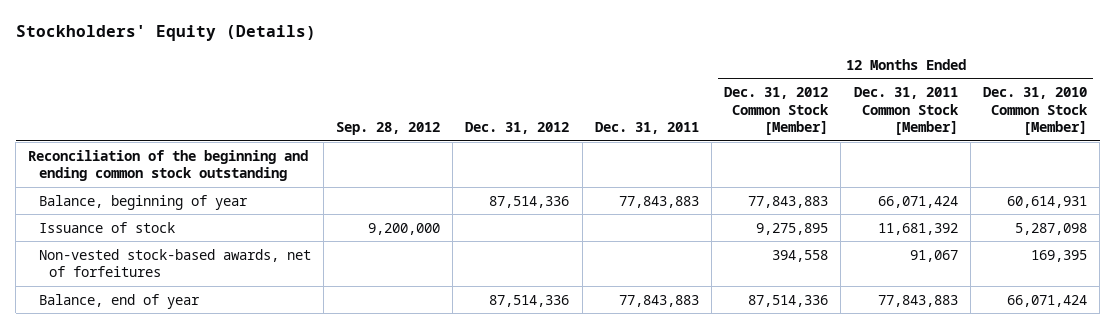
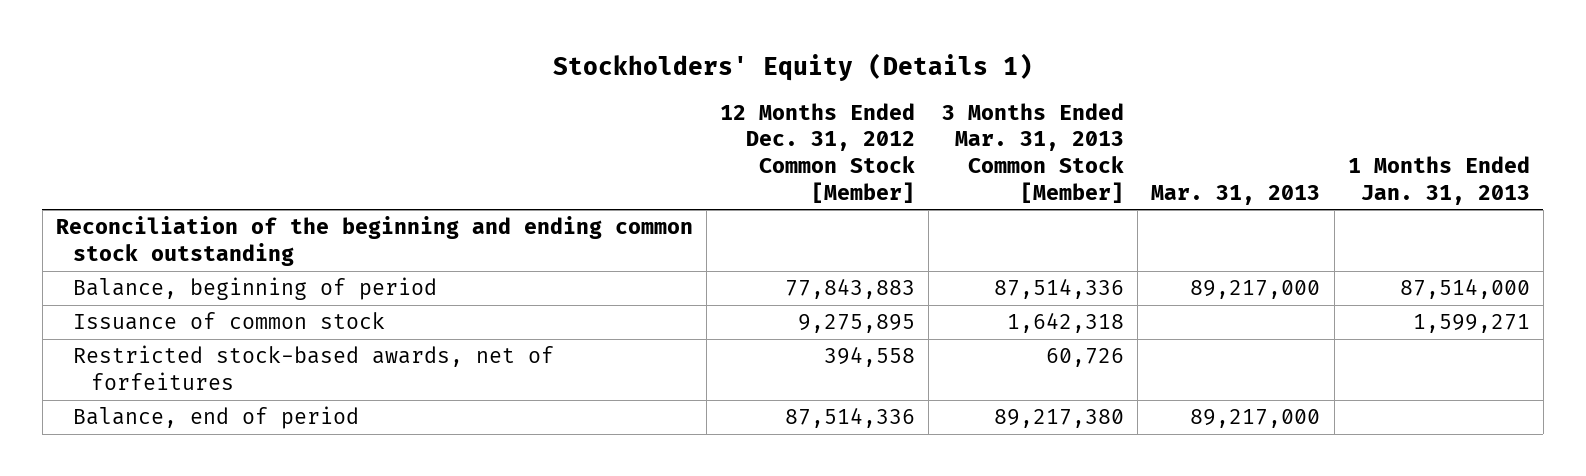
- Stockholders' Equity (Details)
+ Stockholders' Equity (Details 1)
- | Sep. 28, 2012 | Dec. 31, 2012 | Dec. 31, 2011 | 12 Months Ended Dec. 31, 2012 Common Stock [Member] | 12 Months Ended Dec. 31, 2011 Common Stock [Member] | 12 Months Ended Dec. 31, 2010 Common Stock [Member]
+ | 12 Months Ended Dec. 31, 2012 Common Stock [Member] | 3 Months Ended Mar. 31, 2013 Common Stock [Member] | Mar. 31, 2013 | 1 Months Ended Jan. 31, 2013
- Balance, beginning of year | | 87,514,336 | 77,843,883 | 77,843,883 | 66,071,424 | 60,614,931
- Issuance of stock | 9,200,000 | | | 9,275,895 | 11,681,392 | 5,287,098
- Non-vested stock-based awards, net of forfeitures | | | | 394,558 | 91,067 | 169,395
- Balance, end of year | | 87,514,336 | 77,843,883 | 87,514,336 | 77,843,883 | 66,071,424
+ Balance, beginning of period | 77,843,883 | 87,514,336 | 89,217,000 | 87,514,000
+ Issuance of common stock | 9,275,895 | 1,642,318 | | 1,599,271
+ Restricted stock-based awards, net of forfeitures | 394,558 | 60,726 | |
+ Balance, end of period | 87,514,336 | 89,217,380 | 89,217,000 |

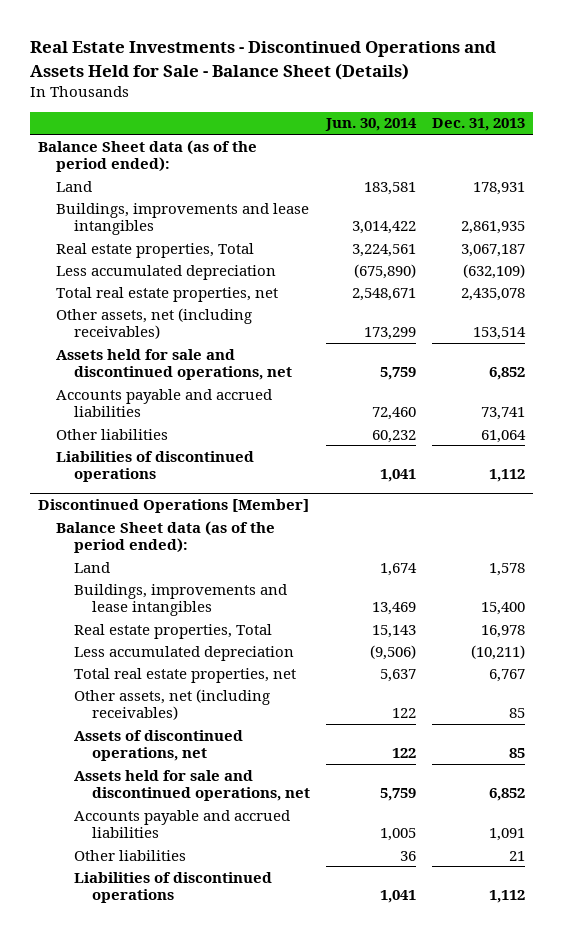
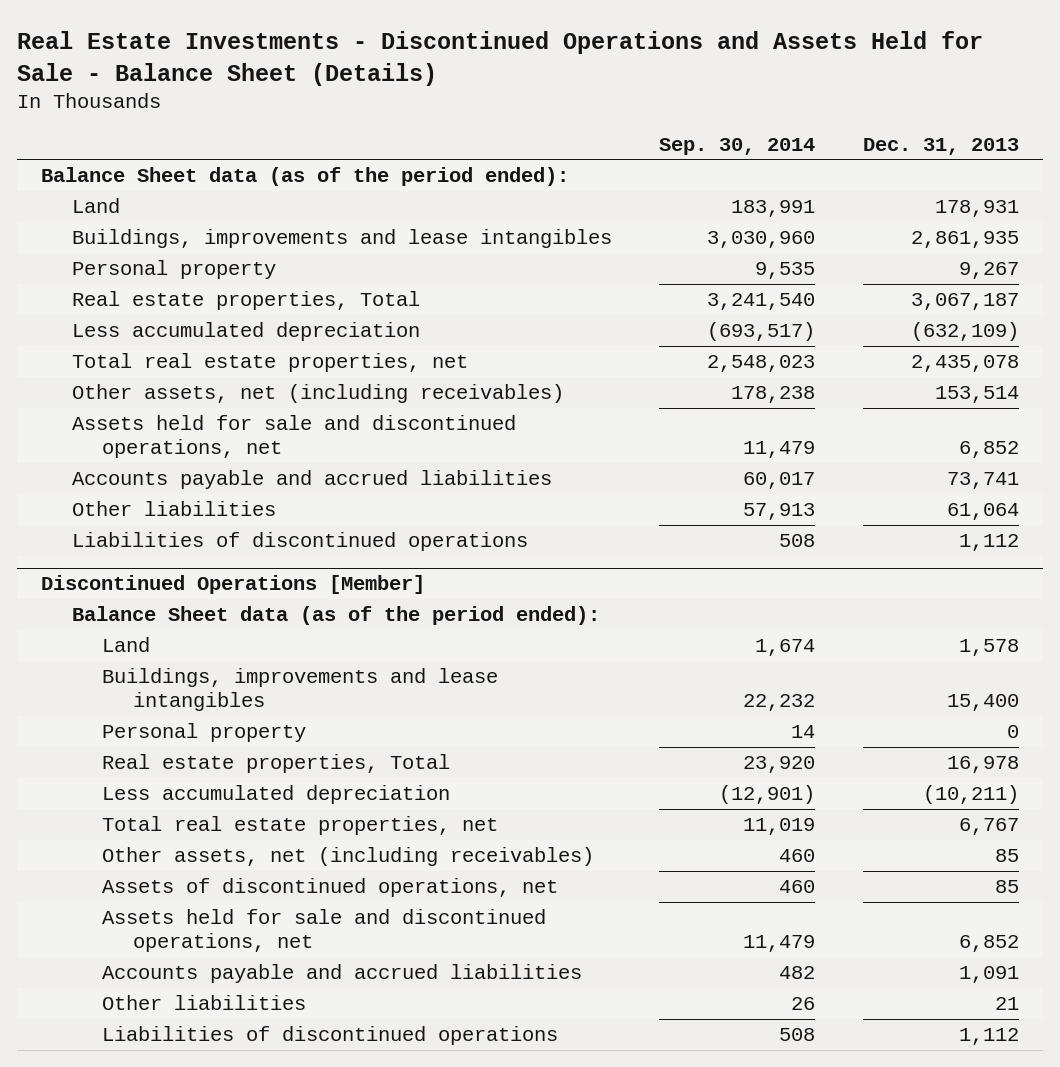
- | Jun. 30, 2014 | Dec. 31, 2013
+ | Sep. 30, 2014 | Dec. 31, 2013
+ Personal property | 9,535 | 9,267
@ Discontinued Operations [Member]
+ Personal property | 14 | 0

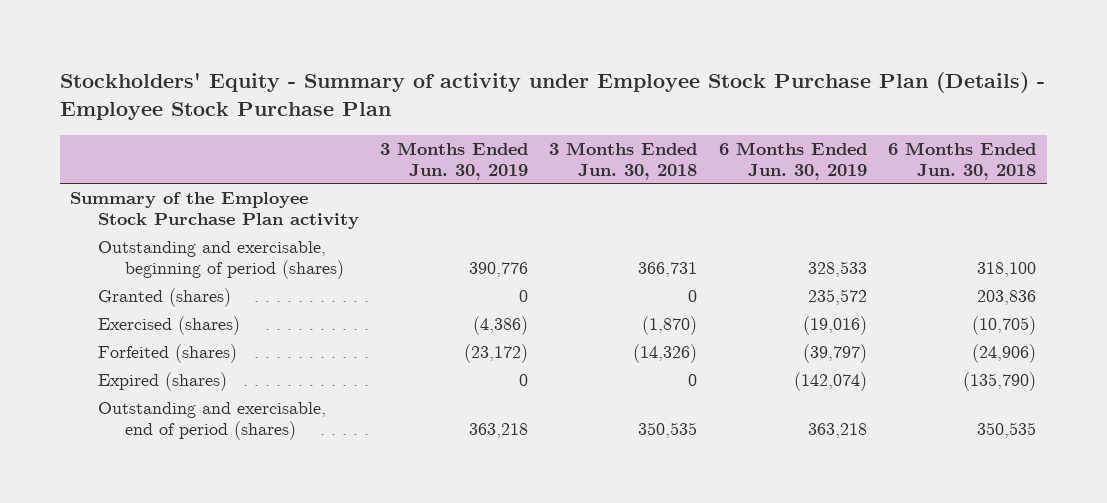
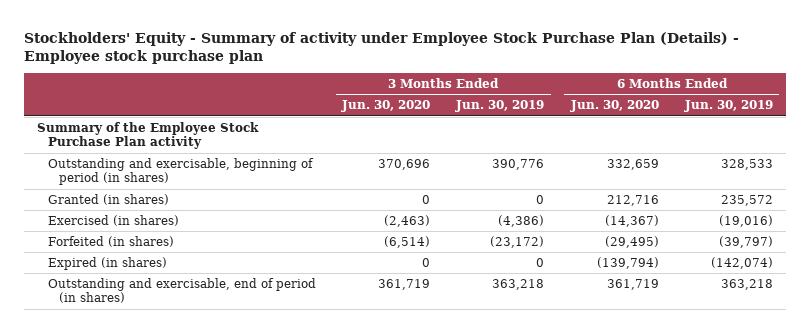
- Stockholders' Equity - Summary of activity under Employee Stock Purchase Plan (Details) - Employee Stock Purchase Plan
+ Stockholders' Equity - Summary of activity under Employee Stock Purchase Plan (Details) - Employee stock purchase plan
- | 3 Months Ended Jun. 30, 2019 | 3 Months Ended Jun. 30, 2018 | 6 Months Ended Jun. 30, 2019 | 6 Months Ended Jun. 30, 2018
+ | 3 Months Ended Jun. 30, 2020 | 3 Months Ended Jun. 30, 2019 | 6 Months Ended Jun. 30, 2020 | 6 Months Ended Jun. 30, 2019
- Outstanding and exercisable, beginning of period (shares) | 390,776 | 366,731 | 328,533 | 318,100
- Granted (shares) | 0 | 0 | 235,572 | 203,836
- Exercised (shares) | (4,386) | (1,870) | (19,016) | (10,705)
- Forfeited (shares) | (23,172) | (14,326) | (39,797) | (24,906)
- Expired (shares) | 0 | 0 | (142,074) | (135,790)
- Outstanding and exercisable, end of period (shares) | 363,218 | 350,535 | 363,218 | 350,535
+ Outstanding and exercisable, beginning of period (in shares) | 370,696 | 390,776 | 332,659 | 328,533
+ Granted (in shares) | 0 | 0 | 212,716 | 235,572
+ Exercised (in shares) | (2,463) | (4,386) | (14,367) | (19,016)
+ Forfeited (in shares) | (6,514) | (23,172) | (29,495) | (39,797)
+ Expired (in shares) | 0 | 0 | (139,794) | (142,074)
+ Outstanding and exercisable, end of period (in shares) | 361,719 | 363,218 | 361,719 | 363,218

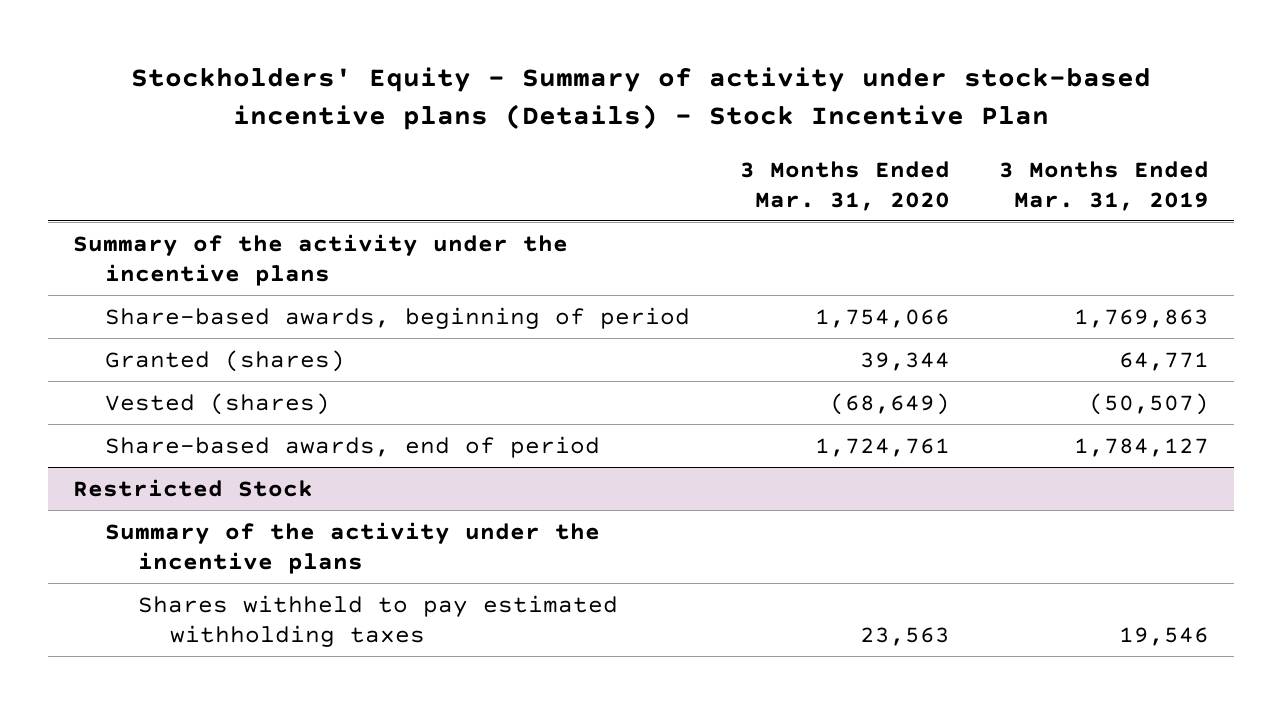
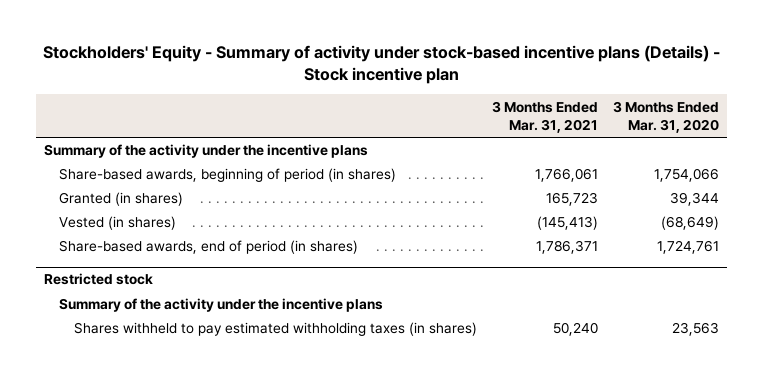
- Stockholders' Equity - Summary of activity under stock-based incentive plans (Details) - Stock Incentive Plan
+ Stockholders' Equity - Summary of activity under stock-based incentive plans (Details) - Stock incentive plan
- | 3 Months Ended Mar. 31, 2020 | 3 Months Ended Mar. 31, 2019
+ | 3 Months Ended Mar. 31, 2021 | 3 Months Ended Mar. 31, 2020
- Share-based awards, beginning of period | 1,754,066 | 1,769,863
- Granted (shares) | 39,344 | 64,771
- Vested (shares) | (68,649) | (50,507)
- Share-based awards, end of period | 1,724,761 | 1,784,127
- Restricted Stock
+ Share-based awards, beginning of period (in shares) | 1,766,061 | 1,754,066
+ Granted (in shares) | 165,723 | 39,344
+ Vested (in shares) | (145,413) | (68,649)
+ Share-based awards, end of period (in shares) | 1,786,371 | 1,724,761
+ Restricted stock
- Shares withheld to pay estimated withholding taxes | 23,563 | 19,546
+ Shares withheld to pay estimated withholding taxes (in shares) | 50,240 | 23,563

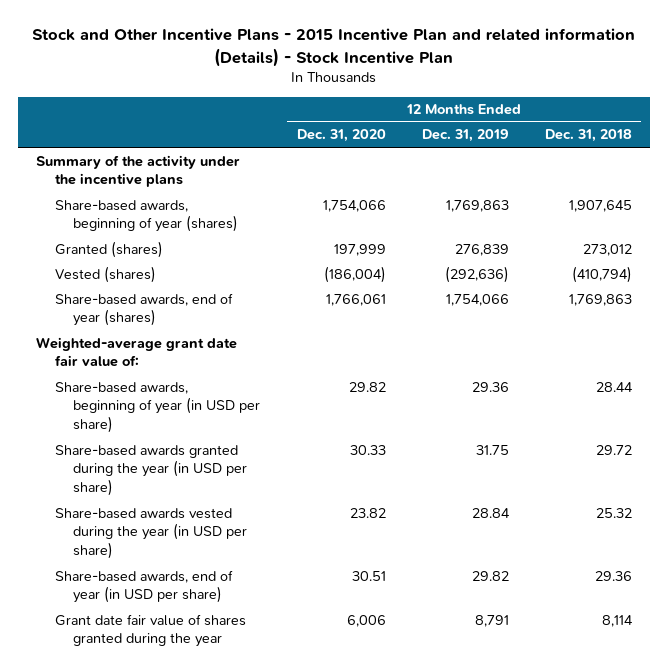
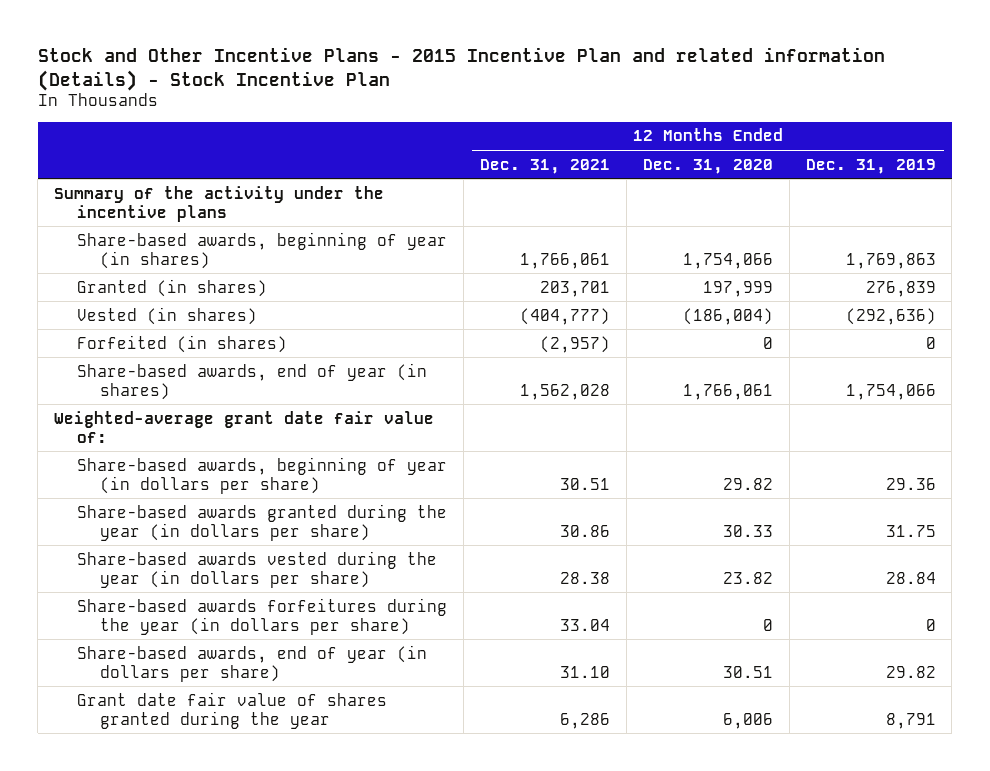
- | 12 Months Ended Dec. 31, 2020 | 12 Months Ended Dec. 31, 2019 | 12 Months Ended Dec. 31, 2018
+ | 12 Months Ended Dec. 31, 2021 | 12 Months Ended Dec. 31, 2020 | 12 Months Ended Dec. 31, 2019
- Share-based awards, beginning of year (shares) | 1,754,066 | 1,769,863 | 1,907,645
- Granted (shares) | 197,999 | 276,839 | 273,012
- Vested (shares) | (186,004) | (292,636) | (410,794)
- Share-based awards, end of year (shares) | 1,766,061 | 1,754,066 | 1,769,863
+ Share-based awards, beginning of year (in shares) | 1,766,061 | 1,754,066 | 1,769,863
+ Granted (in shares) | 203,701 | 197,999 | 276,839
+ Vested (in shares) | (404,777) | (186,004) | (292,636)
+ Forfeited (in shares) | (2,957) | 0 | 0
+ Share-based awards, end of year (in shares) | 1,562,028 | 1,766,061 | 1,754,066
- Share-based awards, beginning of year (in USD per share) | 29.82 | 29.36 | 28.44
- Share-based awards granted during the year (in USD per share) | 30.33 | 31.75 | 29.72
- Share-based awards vested during the year (in USD per share) | 23.82 | 28.84 | 25.32
- Share-based awards, end of year (in USD per share) | 30.51 | 29.82 | 29.36
+ Share-based awards, beginning of year (in dollars per share) | 30.51 | 29.82 | 29.36
+ Share-based awards granted during the year (in dollars per share) | 30.86 | 30.33 | 31.75
+ Share-based awards vested during the year (in dollars per share) | 28.38 | 23.82 | 28.84
+ Share-based awards forfeitures during the year (in dollars per share) | 33.04 | 0 | 0
+ Share-based awards, end of year (in dollars per share) | 31.10 | 30.51 | 29.82

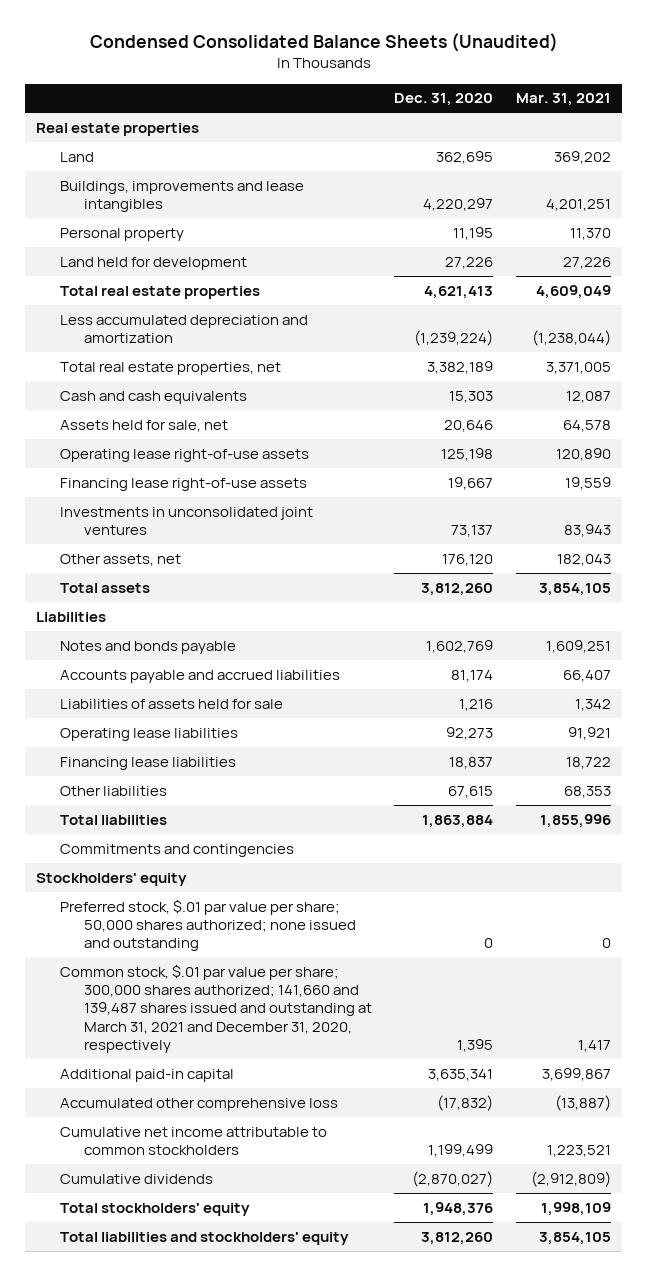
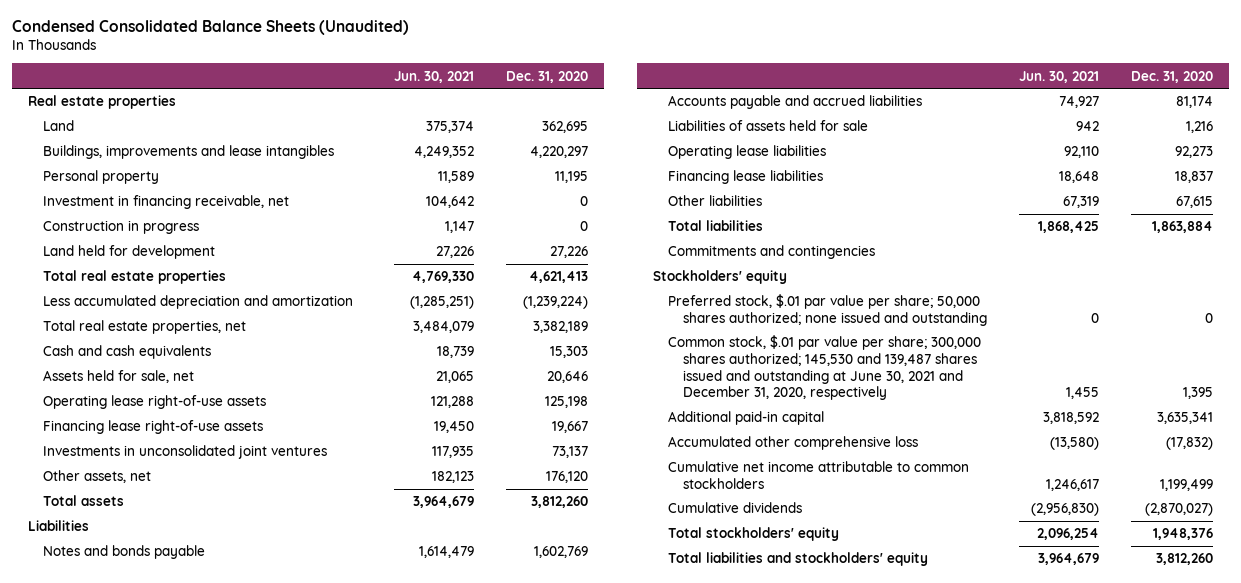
- | Dec. 31, 2020 | Mar. 31, 2021
+ | Jun. 30, 2021 | Dec. 31, 2020
+ Investment in financing receivable, net | 104,642 | 0
+ Construction in progress | 1,147 | 0
- Common stock, $.01 par value per share; 300,000 shares authorized; 141,660 and 139,487 shares issued and outstanding at March 31, 2021 and December 31, 2020, respectively | 1,395 | 1,417
+ Common stock, $.01 par value per share; 300,000 shares authorized; 145,530 and 139,487 shares issued and outstanding at June 30, 2021 and December 31, 2020, respectively | 1,455 | 1,395

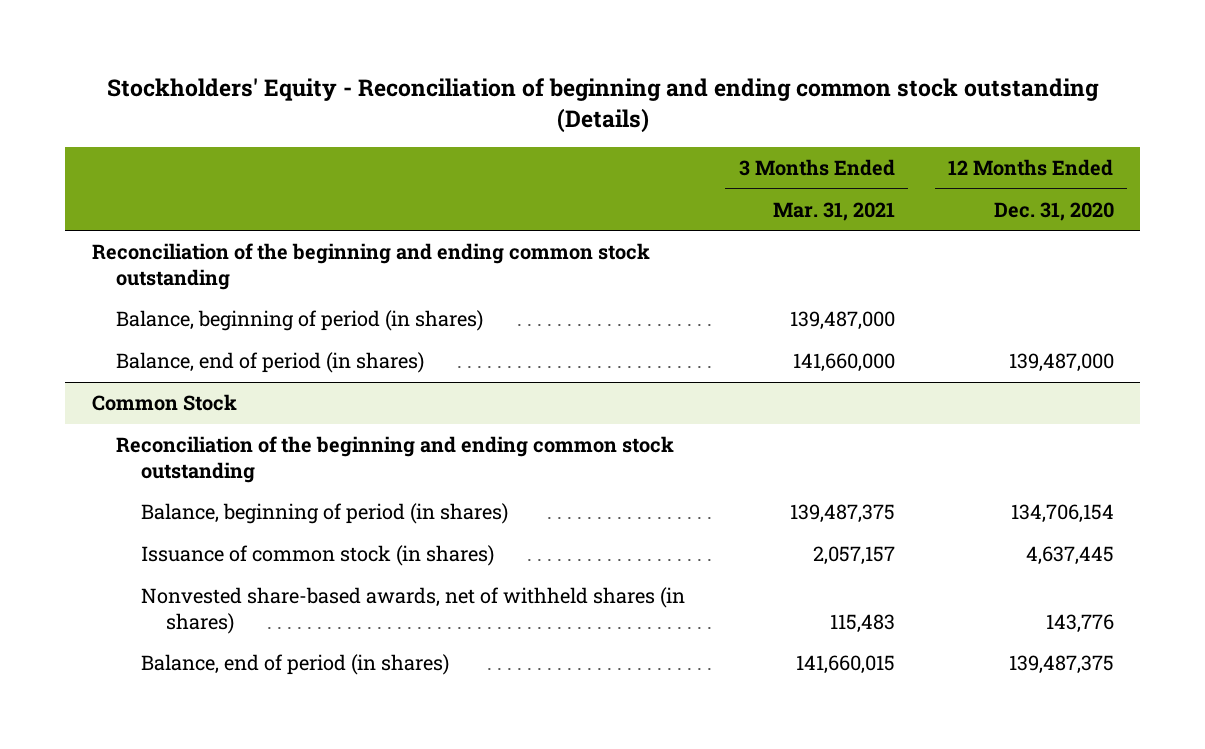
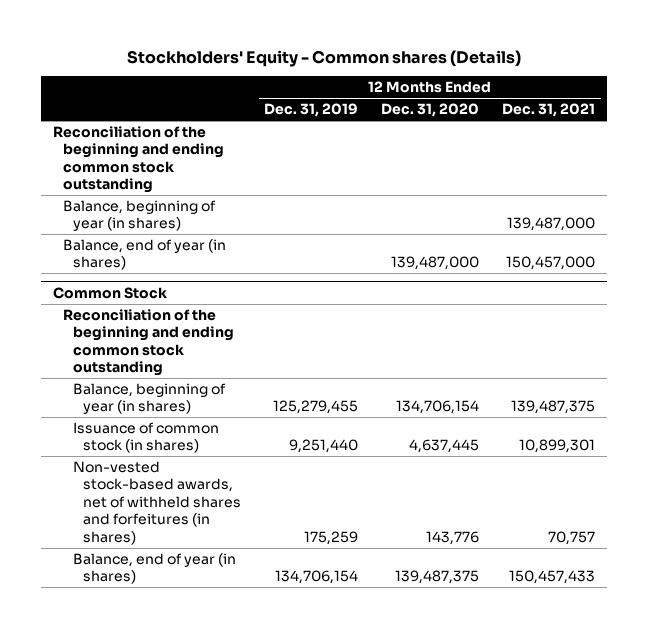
- Stockholders' Equity - Reconciliation of beginning and ending common stock outstanding (Details)
+ Stockholders' Equity - Common shares (Details)
- | 3 Months Ended Mar. 31, 2021 | 12 Months Ended Dec. 31, 2020
+ | 12 Months Ended Dec. 31, 2019 | 12 Months Ended Dec. 31, 2020 | 12 Months Ended Dec. 31, 2021
- Balance, beginning of period (in shares) | 139,487,000 |
- Balance, end of period (in shares) | 141,660,000 | 139,487,000
+ Balance, beginning of year (in shares) | | | 139,487,000
+ Balance, end of year (in shares) | | 139,487,000 | 150,457,000
@ Common Stock
- Balance, beginning of period (in shares) | 139,487,375 | 134,706,154
+ Balance, beginning of year (in shares) | 125,279,455 | 134,706,154 | 139,487,375
- Nonvested share-based awards, net of withheld shares (in shares) | 115,483 | 143,776
- Balance, end of period (in shares) | 141,660,015 | 139,487,375
+ Non-vested stock-based awards, net of withheld shares and forfeitures (in shares) | 175,259 | 143,776 | 70,757
+ Balance, end of year (in shares) | 134,706,154 | 139,487,375 | 150,457,433

